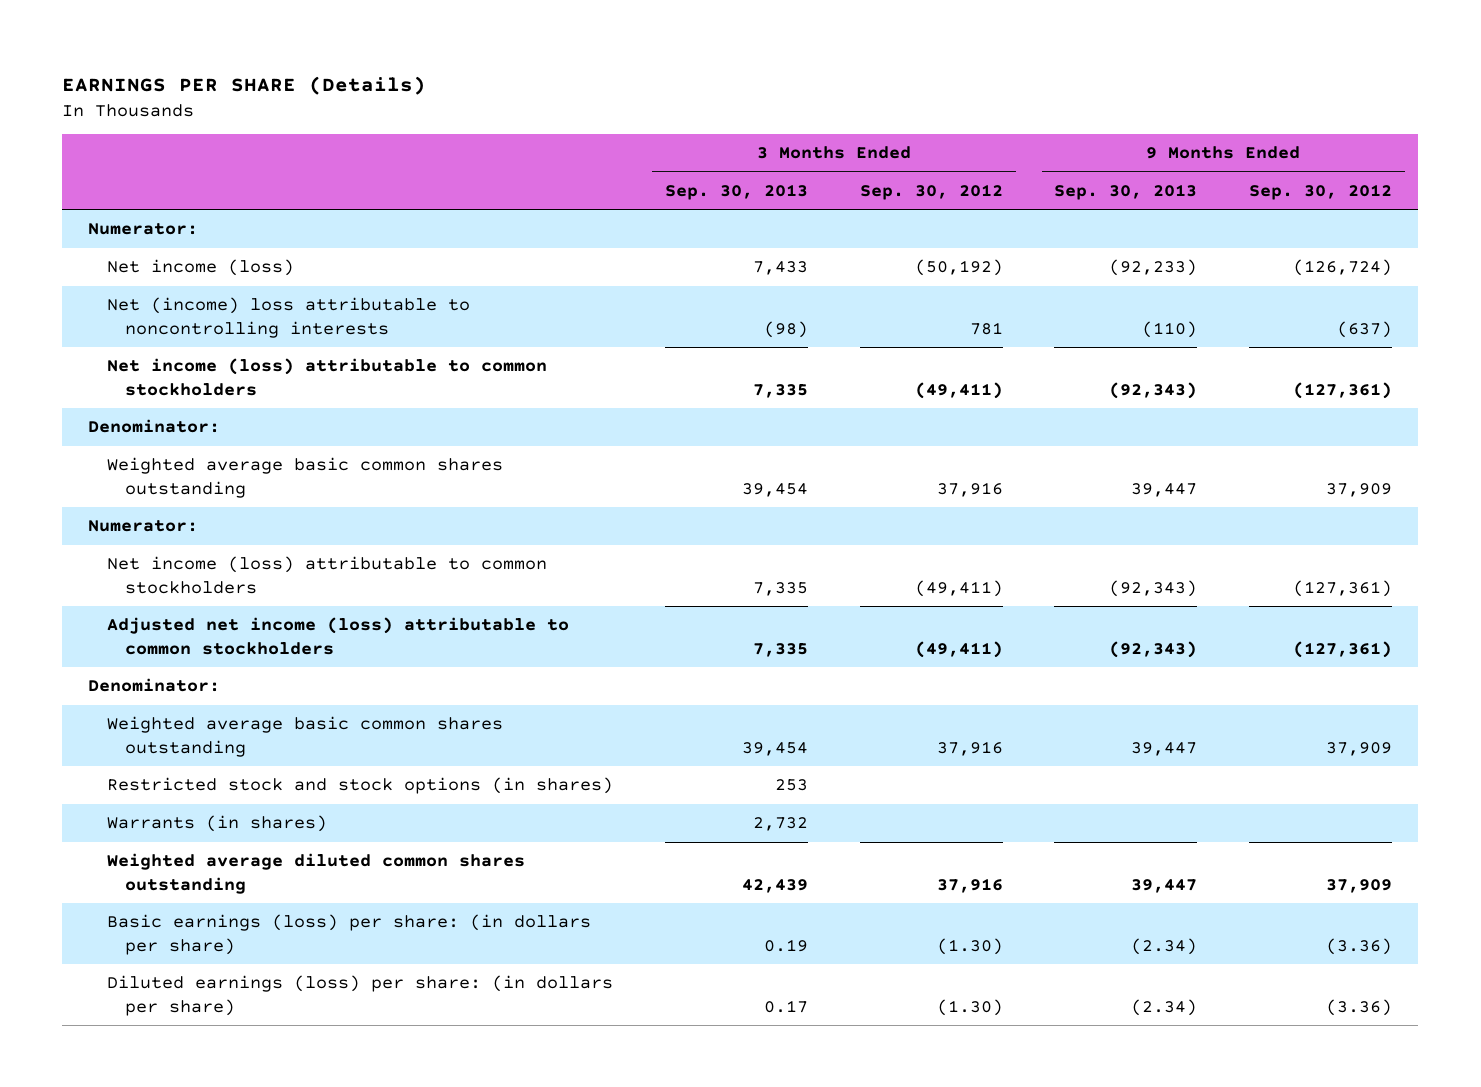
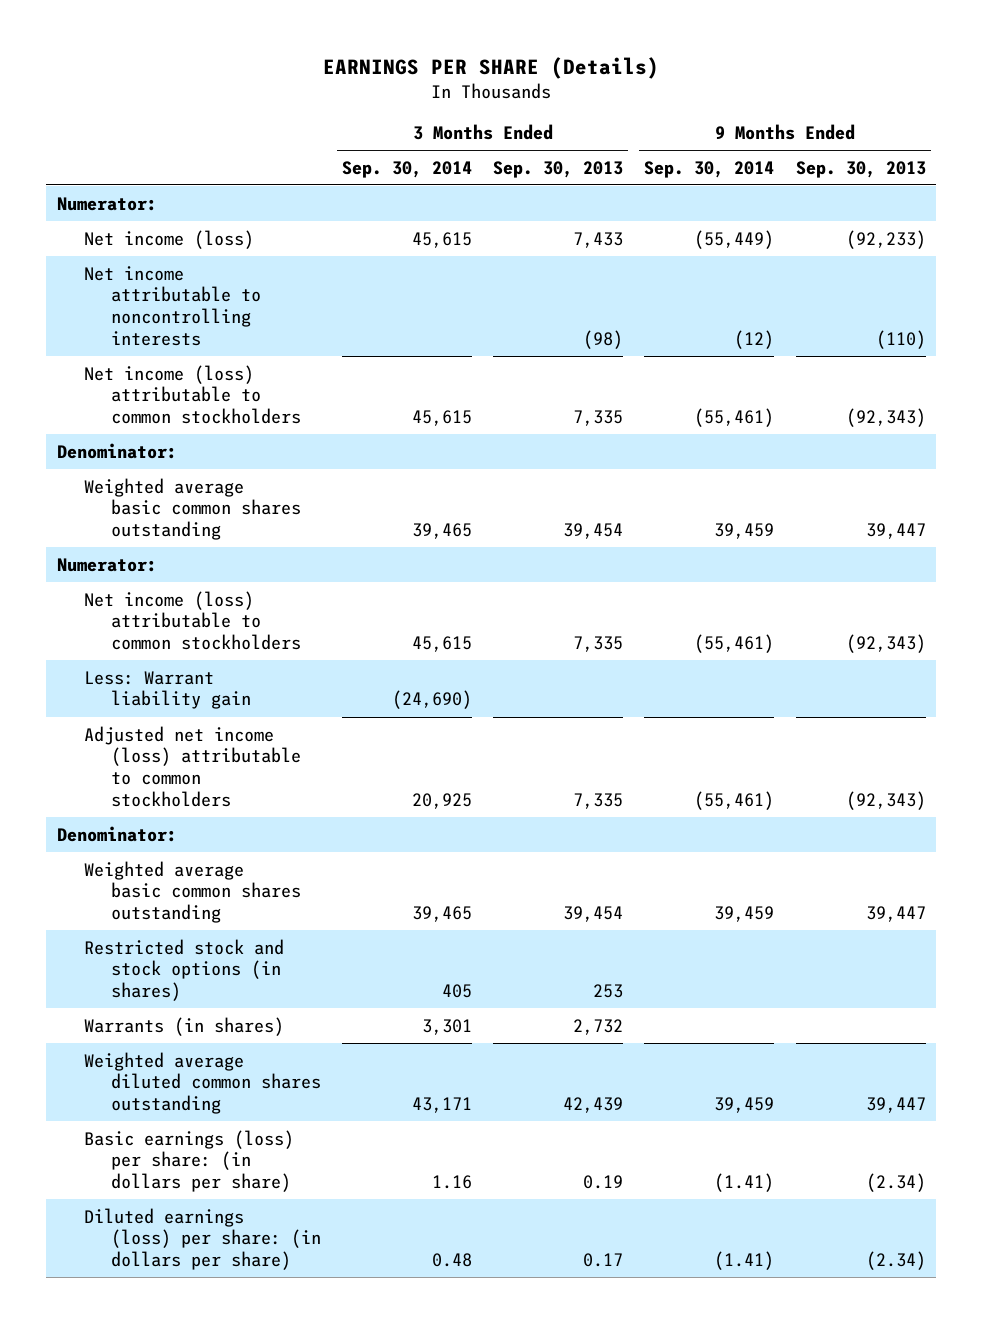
- | 3 Months Ended Sep. 30, 2013 | 3 Months Ended Sep. 30, 2012 | 9 Months Ended Sep. 30, 2013 | 9 Months Ended Sep. 30, 2012
+ | 3 Months Ended Sep. 30, 2014 | 3 Months Ended Sep. 30, 2013 | 9 Months Ended Sep. 30, 2014 | 9 Months Ended Sep. 30, 2013
- Net (income) loss attributable to noncontrolling interests | (98) | 781 | (110) | (637)
+ Net income attributable to noncontrolling interests | | (98) | (12) | (110)
+ Less: Warrant liability gain | (24,690) | | |

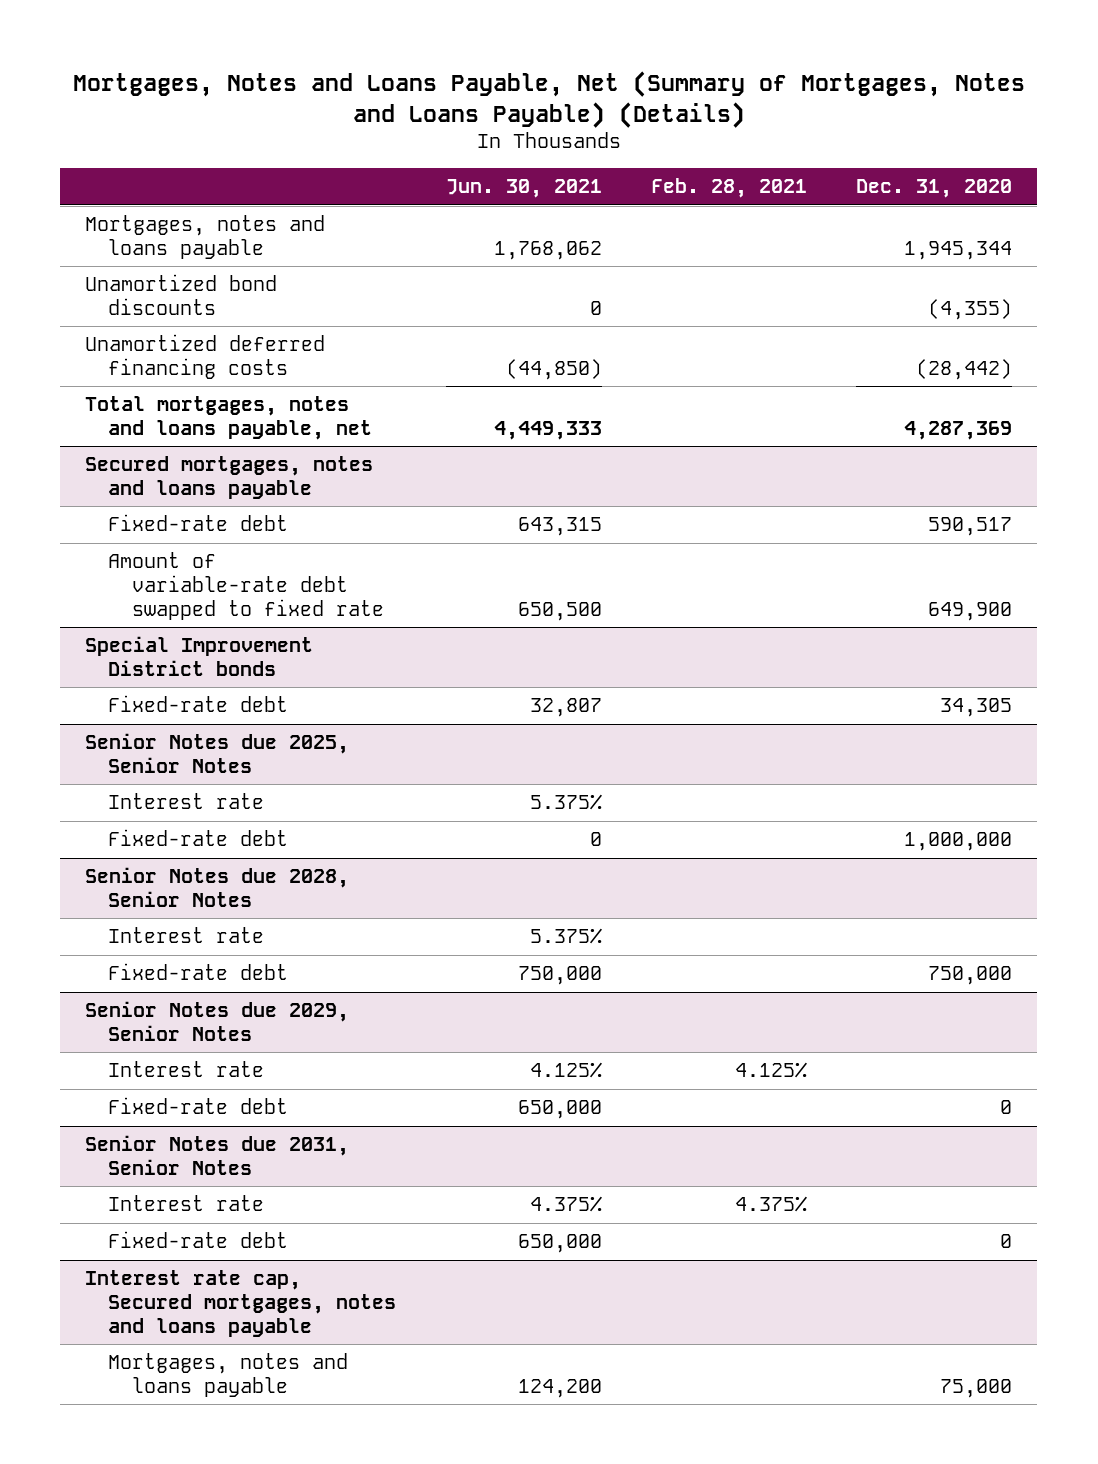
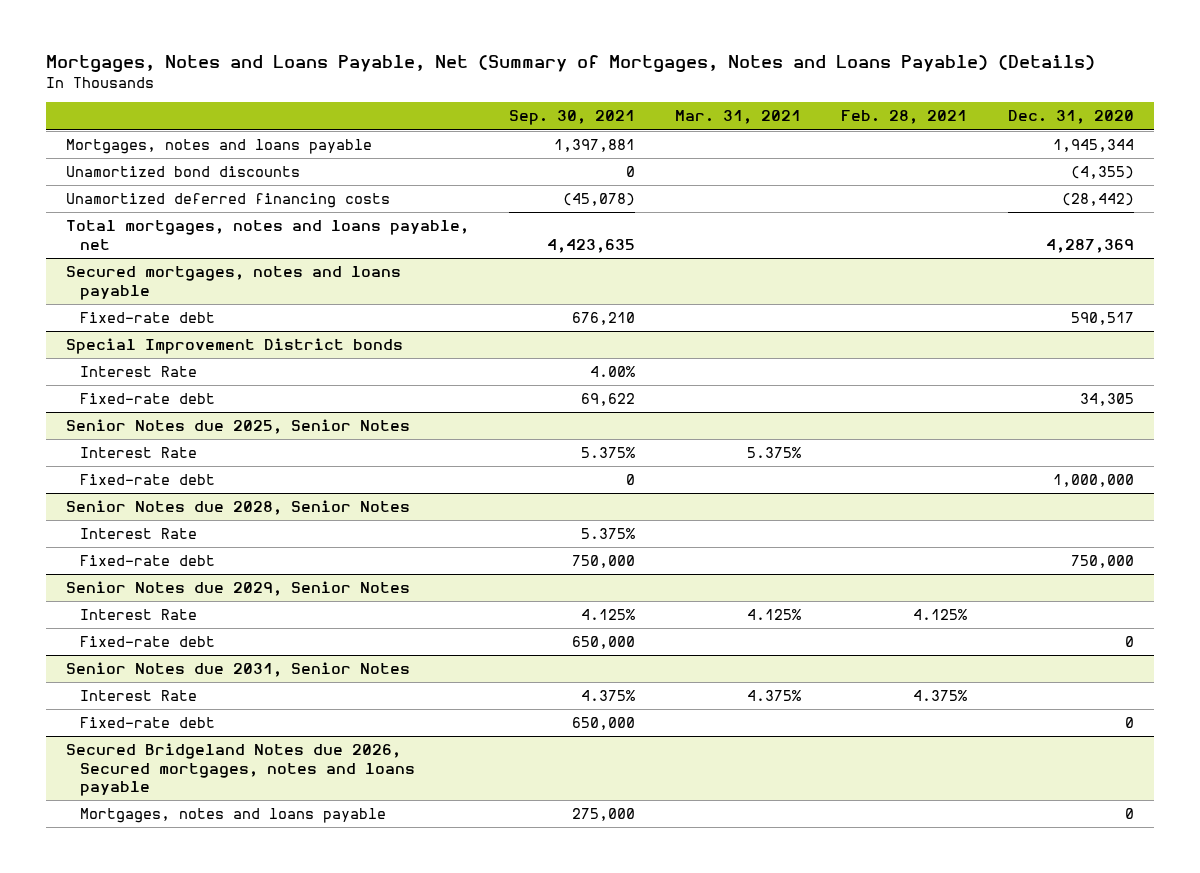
- | Jun. 30, 2021 | Feb. 28, 2021 | Dec. 31, 2020
+ | Sep. 30, 2021 | Mar. 31, 2021 | Feb. 28, 2021 | Dec. 31, 2020
@ Secured mortgages, notes and loans payable
- Amount of variable-rate debt swapped to fixed rate | 650,500 | | 649,900
@ Special Improvement District bonds
+ Interest Rate | 4.00% | | |
@ Senior Notes due 2025, Senior Notes
- Interest rate | 5.375% | |
+ Interest Rate | 5.375% | 5.375% | |
@ Senior Notes due 2028, Senior Notes
- Interest rate | 5.375% | |
+ Interest Rate | 5.375% | | |
@ Senior Notes due 2029, Senior Notes
- Interest rate | 4.125% | 4.125% |
+ Interest Rate | 4.125% | 4.125% | 4.125% |
@ Senior Notes due 2031, Senior Notes
- Interest rate | 4.375% | 4.375% |
+ Interest Rate | 4.375% | 4.375% | 4.375% |
- Interest rate cap, Secured mortgages, notes and loans payable
- Mortgages, notes and loans payable | 124,200 | | 75,000
+ Secured Bridgeland Notes due 2026, Secured mortgages, notes and loans payable
+ Mortgages, notes and loans payable | 275,000 | | | 0

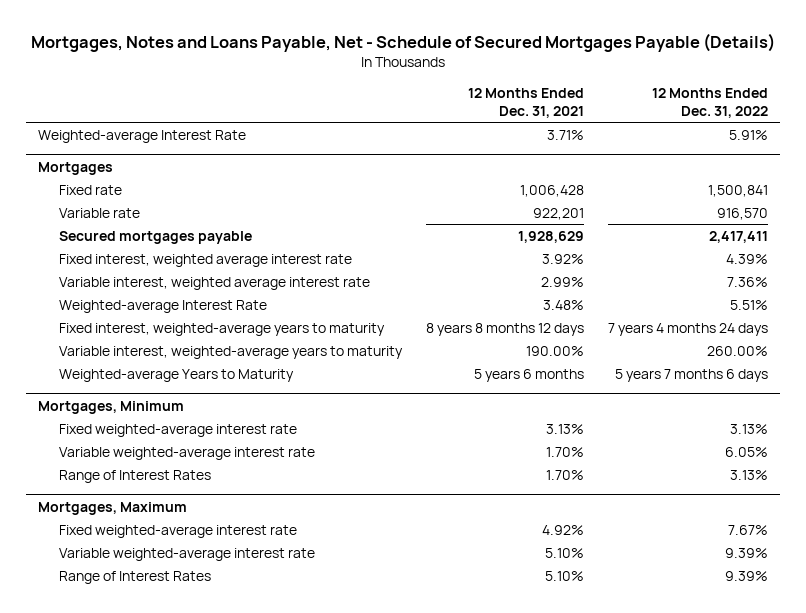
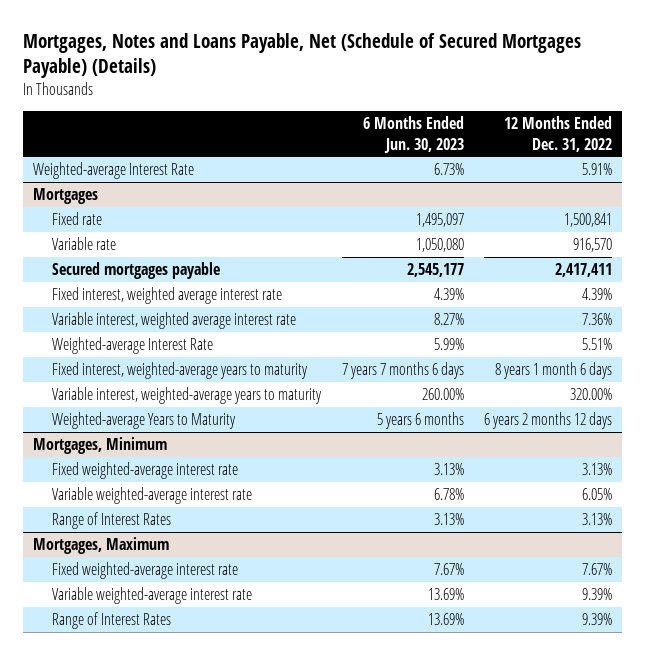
- Mortgages, Notes and Loans Payable, Net - Schedule of Secured Mortgages Payable (Details)
+ Mortgages, Notes and Loans Payable, Net (Schedule of Secured Mortgages Payable) (Details)
- | 12 Months Ended Dec. 31, 2021 | 12 Months Ended Dec. 31, 2022
+ | 6 Months Ended Jun. 30, 2023 | 12 Months Ended Dec. 31, 2022
@ Mortgages
- Fixed interest, weighted-average years to maturity | 8 years 8 months 12 days | 7 years 4 months 24 days
- Variable interest, weighted-average years to maturity | 190.00% | 260.00%
- Weighted-average Years to Maturity | 5 years 6 months | 5 years 7 months 6 days
+ Fixed interest, weighted-average years to maturity | 7 years 7 months 6 days | 8 years 1 month 6 days
+ Variable interest, weighted-average years to maturity | 260.00% | 320.00%
+ Weighted-average Years to Maturity | 5 years 6 months | 6 years 2 months 12 days

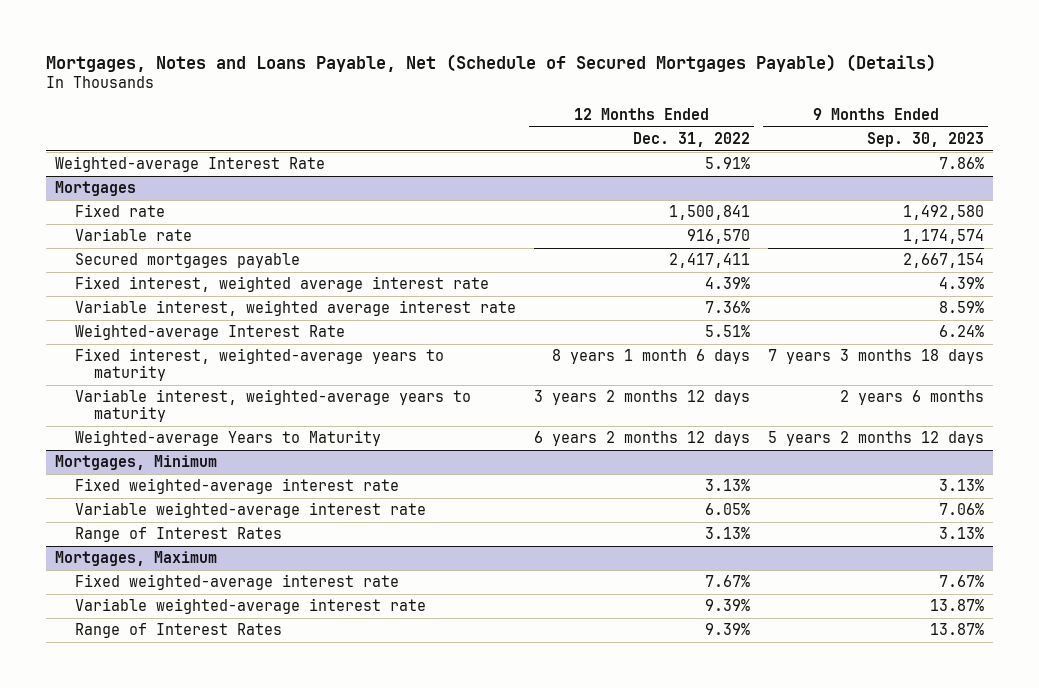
- | 6 Months Ended Jun. 30, 2023 | 12 Months Ended Dec. 31, 2022
+ | 12 Months Ended Dec. 31, 2022 | 9 Months Ended Sep. 30, 2023
@ Mortgages
- Variable interest, weighted-average years to maturity | 260.00% | 320.00%
+ Variable interest, weighted-average years to maturity | 3 years 2 months 12 days | 2 years 6 months

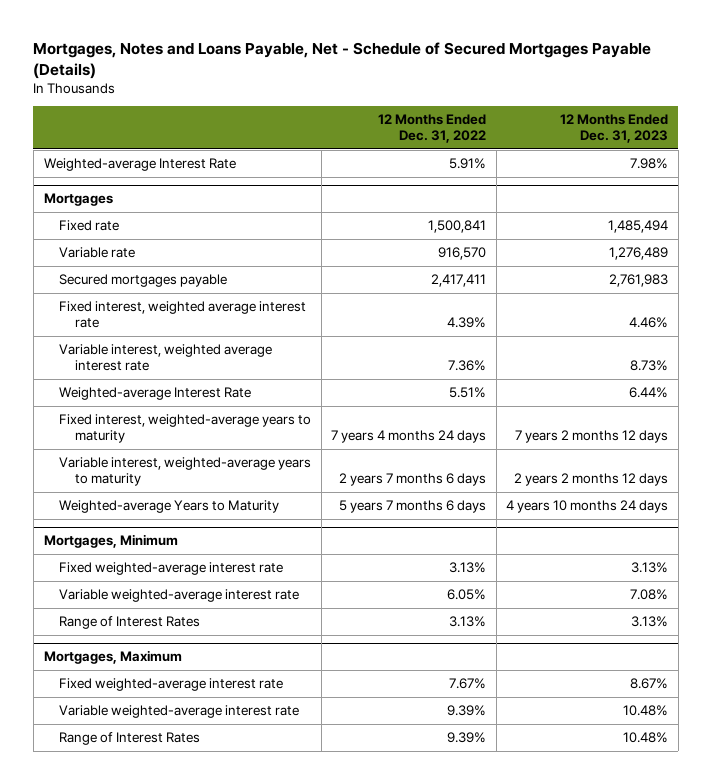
- Mortgages, Notes and Loans Payable, Net (Schedule of Secured Mortgages Payable) (Details)
+ Mortgages, Notes and Loans Payable, Net - Schedule of Secured Mortgages Payable (Details)
- | 12 Months Ended Dec. 31, 2022 | 9 Months Ended Sep. 30, 2023
+ | 12 Months Ended Dec. 31, 2022 | 12 Months Ended Dec. 31, 2023
@ Mortgages
- Fixed interest, weighted-average years to maturity | 8 years 1 month 6 days | 7 years 3 months 18 days
- Variable interest, weighted-average years to maturity | 3 years 2 months 12 days | 2 years 6 months
- Weighted-average Years to Maturity | 6 years 2 months 12 days | 5 years 2 months 12 days
+ Fixed interest, weighted-average years to maturity | 7 years 4 months 24 days | 7 years 2 months 12 days
+ Variable interest, weighted-average years to maturity | 2 years 7 months 6 days | 2 years 2 months 12 days
+ Weighted-average Years to Maturity | 5 years 7 months 6 days | 4 years 10 months 24 days

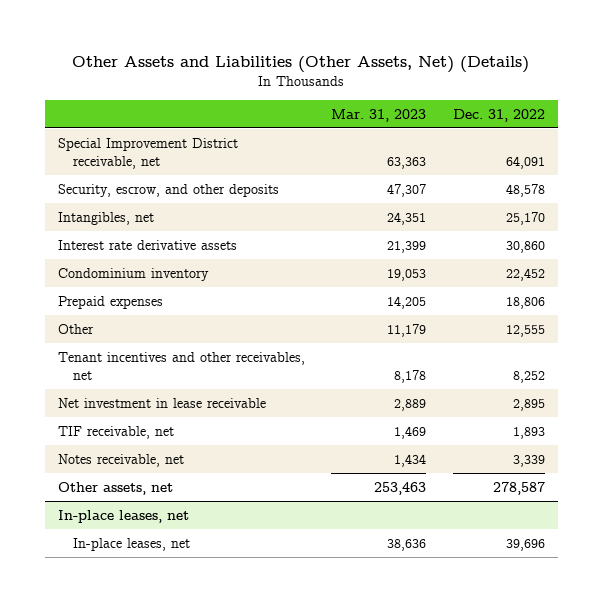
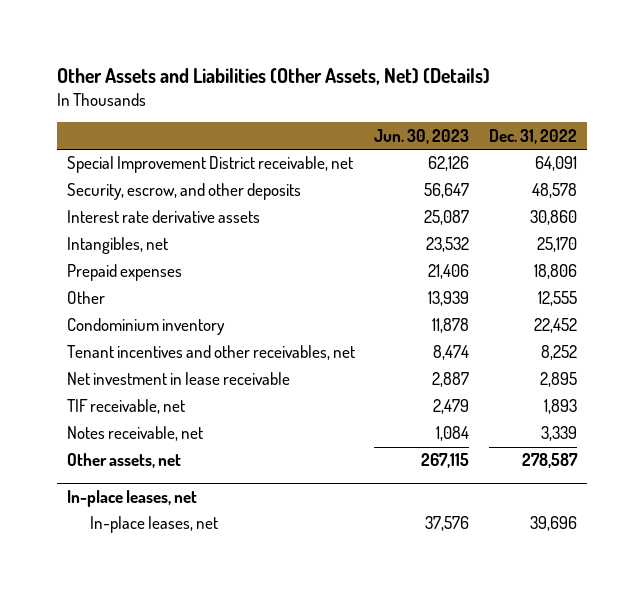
- | Mar. 31, 2023 | Dec. 31, 2022
+ | Jun. 30, 2023 | Dec. 31, 2022
moved down: Intangibles, net | 23,532 | 25,170
moved down: Condominium inventory | 11,878 | 22,452

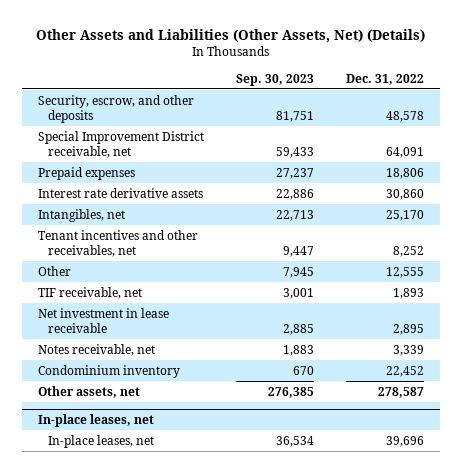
- | Jun. 30, 2023 | Dec. 31, 2022
+ | Sep. 30, 2023 | Dec. 31, 2022
moved down: Special Improvement District receivable, net | 59,433 | 64,091
moved up: Prepaid expenses | 27,237 | 18,806
moved down: Other | 7,945 | 12,555
moved down: Net investment in lease receivable | 2,885 | 2,895
moved down: Condominium inventory | 670 | 22,452

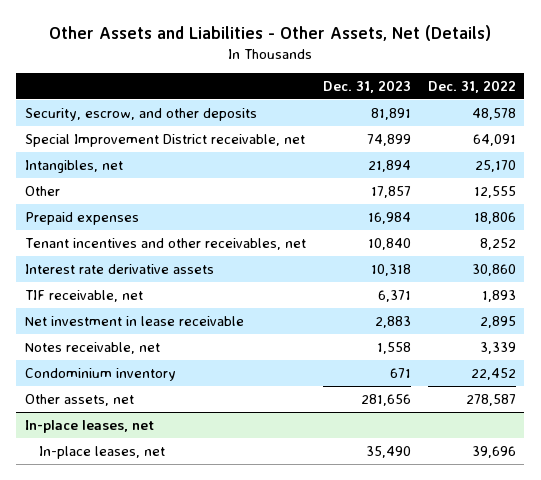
- Other Assets and Liabilities (Other Assets, Net) (Details)
+ Other Assets and Liabilities - Other Assets, Net (Details)
- | Sep. 30, 2023 | Dec. 31, 2022
+ | Dec. 31, 2023 | Dec. 31, 2022
moved down: Prepaid expenses | 16,984 | 18,806
moved down: Tenant incentives and other receivables, net | 10,840 | 8,252
moved down: Interest rate derivative assets | 10,318 | 30,860

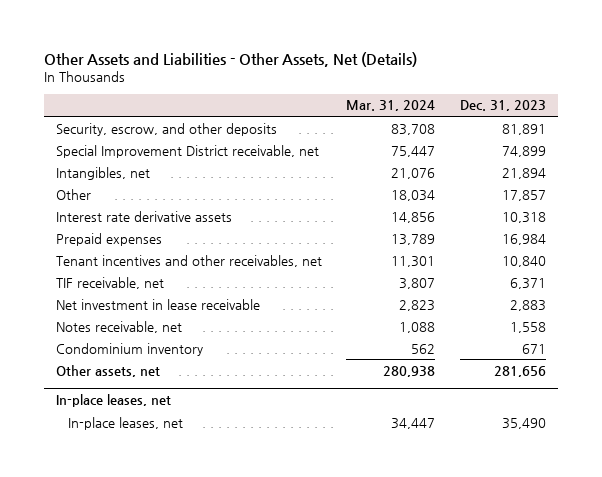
- | Dec. 31, 2023 | Dec. 31, 2022
+ | Mar. 31, 2024 | Dec. 31, 2023
moved up: Interest rate derivative assets | 14,856 | 10,318

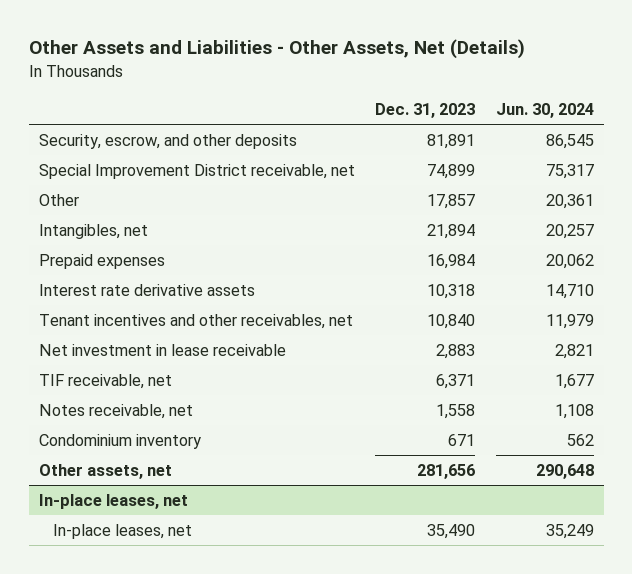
- | Mar. 31, 2024 | Dec. 31, 2023
+ | Dec. 31, 2023 | Jun. 30, 2024
moved down: Intangibles, net | 21,894 | 20,257
moved down: Interest rate derivative assets | 10,318 | 14,710
moved down: TIF receivable, net | 6,371 | 1,677

